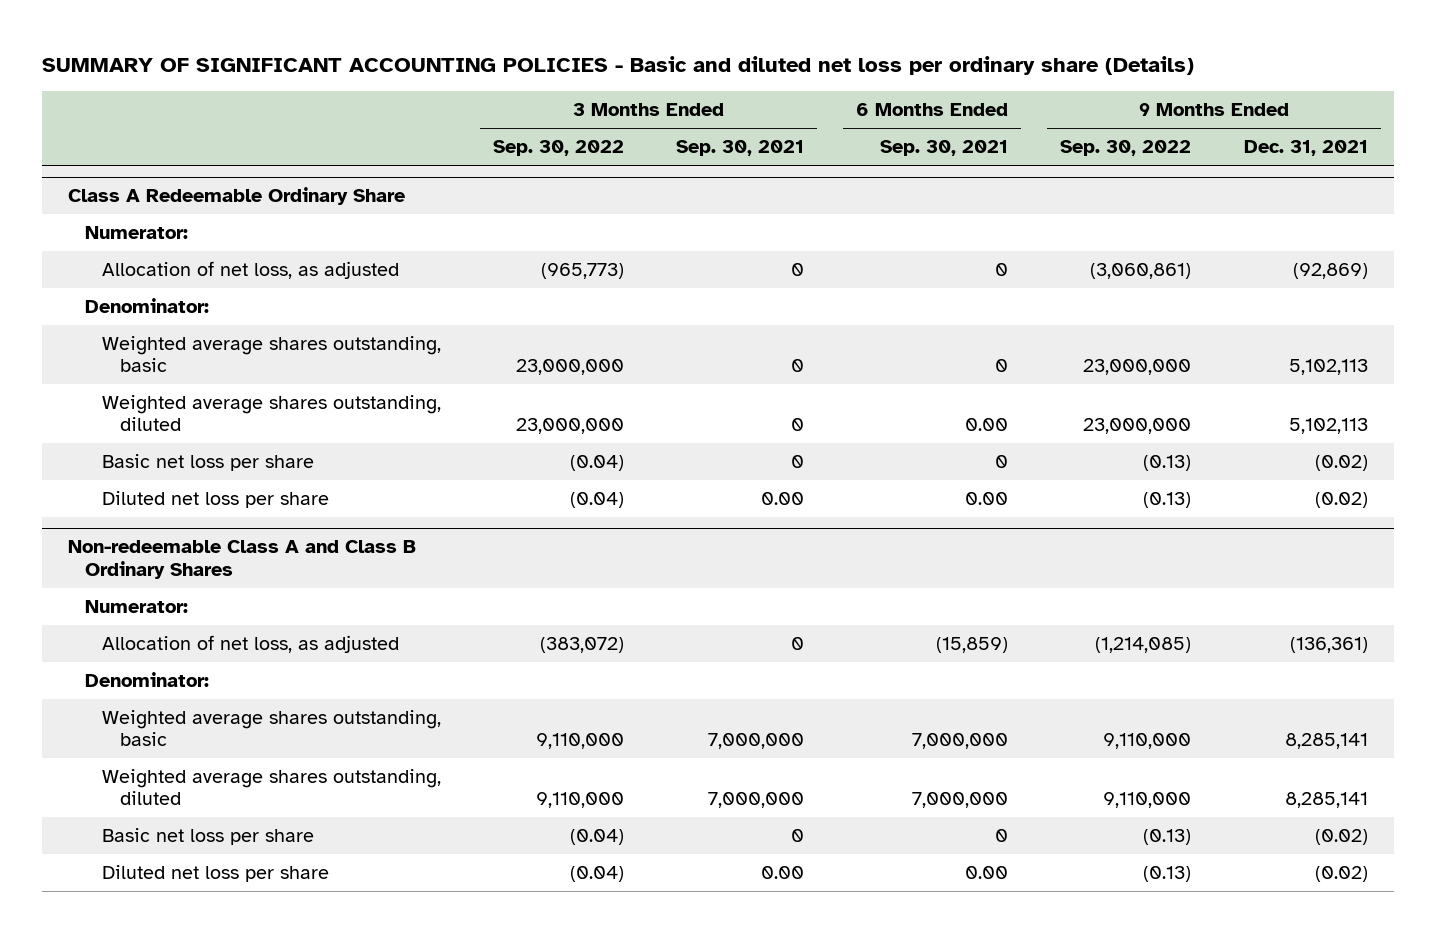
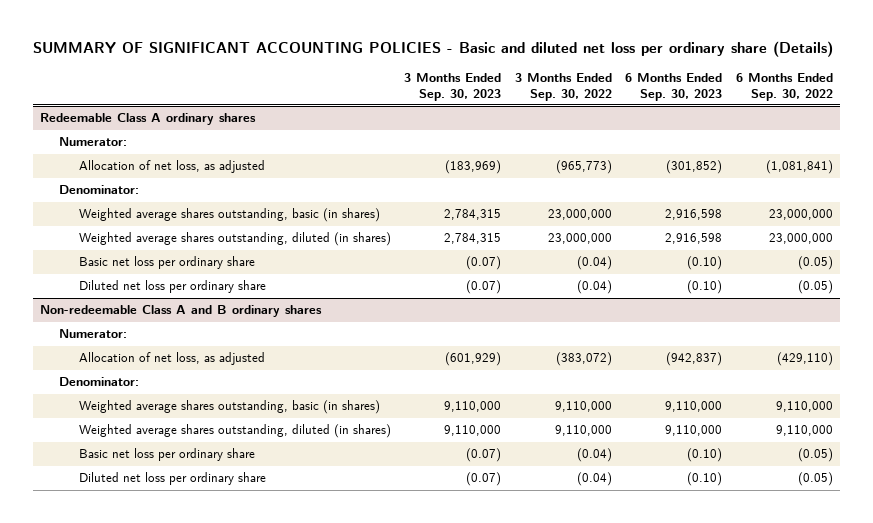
- | 3 Months Ended Sep. 30, 2022 | 3 Months Ended Sep. 30, 2021 | 6 Months Ended Sep. 30, 2021 | 9 Months Ended Sep. 30, 2022 | 9 Months Ended Dec. 31, 2021
+ | 3 Months Ended Sep. 30, 2023 | 3 Months Ended Sep. 30, 2022 | 6 Months Ended Sep. 30, 2023 | 6 Months Ended Sep. 30, 2022
- Class A Redeemable Ordinary Share
+ Redeemable Class A ordinary shares
- Weighted average shares outstanding, basic | 23,000,000 | 0 | 0 | 23,000,000 | 5,102,113
- Weighted average shares outstanding, diluted | 23,000,000 | 0 | 0.00 | 23,000,000 | 5,102,113
- Basic net loss per share | (0.04) | 0 | 0 | (0.13) | (0.02)
- Diluted net loss per share | (0.04) | 0.00 | 0.00 | (0.13) | (0.02)
- Non-redeemable Class A and Class B Ordinary Shares
+ Weighted average shares outstanding, basic (in shares) | 2,784,315 | 23,000,000 | 2,916,598 | 23,000,000
+ Weighted average shares outstanding, diluted (in shares) | 2,784,315 | 23,000,000 | 2,916,598 | 23,000,000
+ Basic net loss per ordinary share | (0.07) | (0.04) | (0.10) | (0.05)
+ Diluted net loss per ordinary share | (0.07) | (0.04) | (0.10) | (0.05)
+ Non-redeemable Class A and B ordinary shares
- Weighted average shares outstanding, basic | 9,110,000 | 7,000,000 | 7,000,000 | 9,110,000 | 8,285,141
- Weighted average shares outstanding, diluted | 9,110,000 | 7,000,000 | 7,000,000 | 9,110,000 | 8,285,141
- Basic net loss per share | (0.04) | 0 | 0 | (0.13) | (0.02)
- Diluted net loss per share | (0.04) | 0.00 | 0.00 | (0.13) | (0.02)
+ Weighted average shares outstanding, basic (in shares) | 9,110,000 | 9,110,000 | 9,110,000 | 9,110,000
+ Weighted average shares outstanding, diluted (in shares) | 9,110,000 | 9,110,000 | 9,110,000 | 9,110,000
+ Basic net loss per ordinary share | (0.07) | (0.04) | (0.10) | (0.05)
+ Diluted net loss per ordinary share | (0.07) | (0.04) | (0.10) | (0.05)

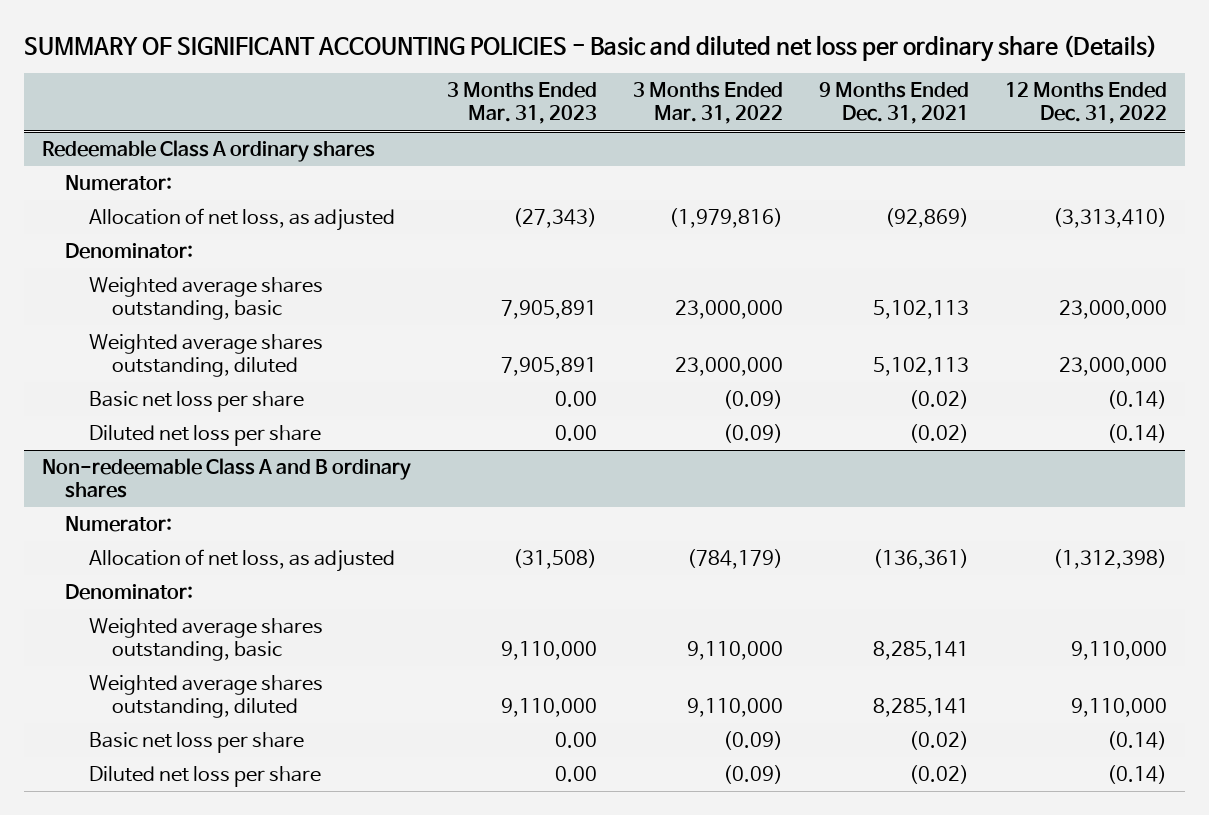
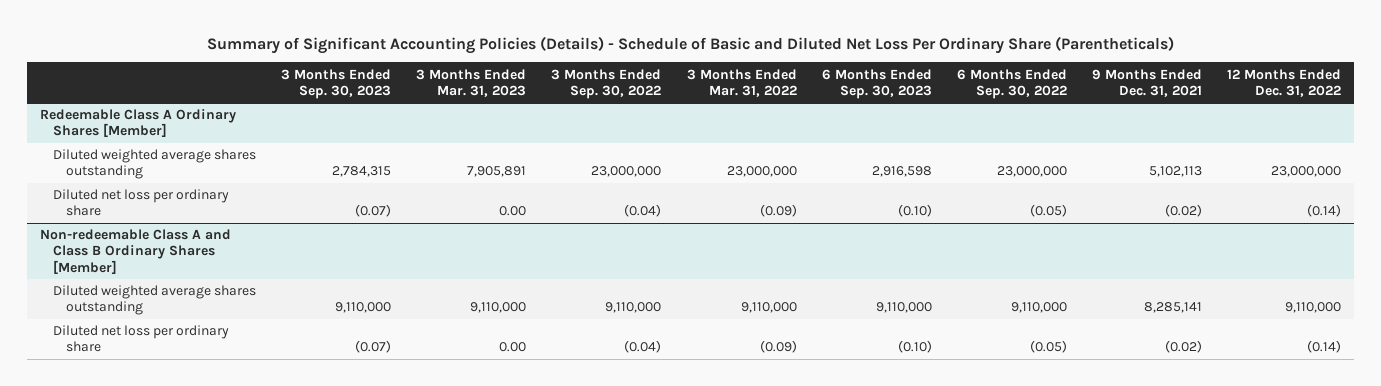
- SUMMARY OF SIGNIFICANT ACCOUNTING POLICIES - Basic and diluted net loss per ordinary share (Details)
+ Summary of Significant Accounting Policies (Details) - Schedule of Basic and Diluted Net Loss Per Ordinary Share (Parentheticals)
- | 3 Months Ended Mar. 31, 2023 | 3 Months Ended Mar. 31, 2022 | 9 Months Ended Dec. 31, 2021 | 12 Months Ended Dec. 31, 2022
+ | 3 Months Ended Sep. 30, 2023 | 3 Months Ended Mar. 31, 2023 | 3 Months Ended Sep. 30, 2022 | 3 Months Ended Mar. 31, 2022 | 6 Months Ended Sep. 30, 2023 | 6 Months Ended Sep. 30, 2022 | 9 Months Ended Dec. 31, 2021 | 12 Months Ended Dec. 31, 2022
- Redeemable Class A ordinary shares
- Numerator:
- Allocation of net loss, as adjusted | (27,343) | (1,979,816) | (92,869) | (3,313,410)
- Denominator:
- Weighted average shares outstanding, basic | 7,905,891 | 23,000,000 | 5,102,113 | 23,000,000
- Weighted average shares outstanding, diluted | 7,905,891 | 23,000,000 | 5,102,113 | 23,000,000
- Basic net loss per share | 0.00 | (0.09) | (0.02) | (0.14)
- Diluted net loss per share | 0.00 | (0.09) | (0.02) | (0.14)
- Non-redeemable Class A and B ordinary shares
- Numerator:
- Allocation of net loss, as adjusted | (31,508) | (784,179) | (136,361) | (1,312,398)
- Denominator:
- Weighted average shares outstanding, basic | 9,110,000 | 9,110,000 | 8,285,141 | 9,110,000
- Weighted average shares outstanding, diluted | 9,110,000 | 9,110,000 | 8,285,141 | 9,110,000
- Basic net loss per share | 0.00 | (0.09) | (0.02) | (0.14)
- Diluted net loss per share | 0.00 | (0.09) | (0.02) | (0.14)
+ Redeemable Class A Ordinary Shares [Member]
+ Diluted weighted average shares outstanding | 2,784,315 | 7,905,891 | 23,000,000 | 23,000,000 | 2,916,598 | 23,000,000 | 5,102,113 | 23,000,000
+ Diluted net loss per ordinary share | (0.07) | 0.00 | (0.04) | (0.09) | (0.10) | (0.05) | (0.02) | (0.14)
+ Non-redeemable Class A and Class B Ordinary Shares [Member]
+ Diluted weighted average shares outstanding | 9,110,000 | 9,110,000 | 9,110,000 | 9,110,000 | 9,110,000 | 9,110,000 | 8,285,141 | 9,110,000
+ Diluted net loss per ordinary share | (0.07) | 0.00 | (0.04) | (0.09) | (0.10) | (0.05) | (0.02) | (0.14)

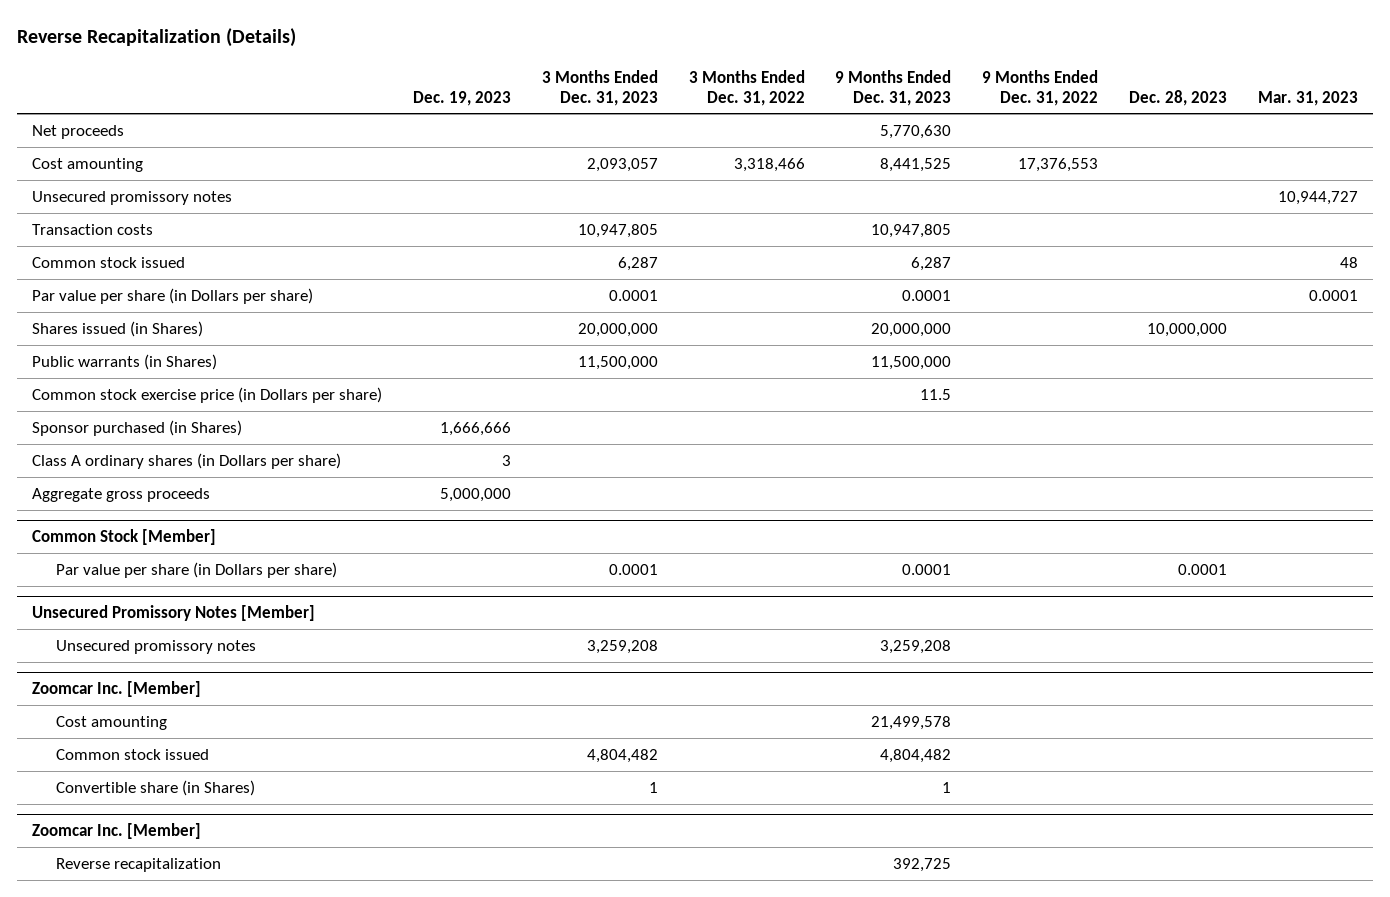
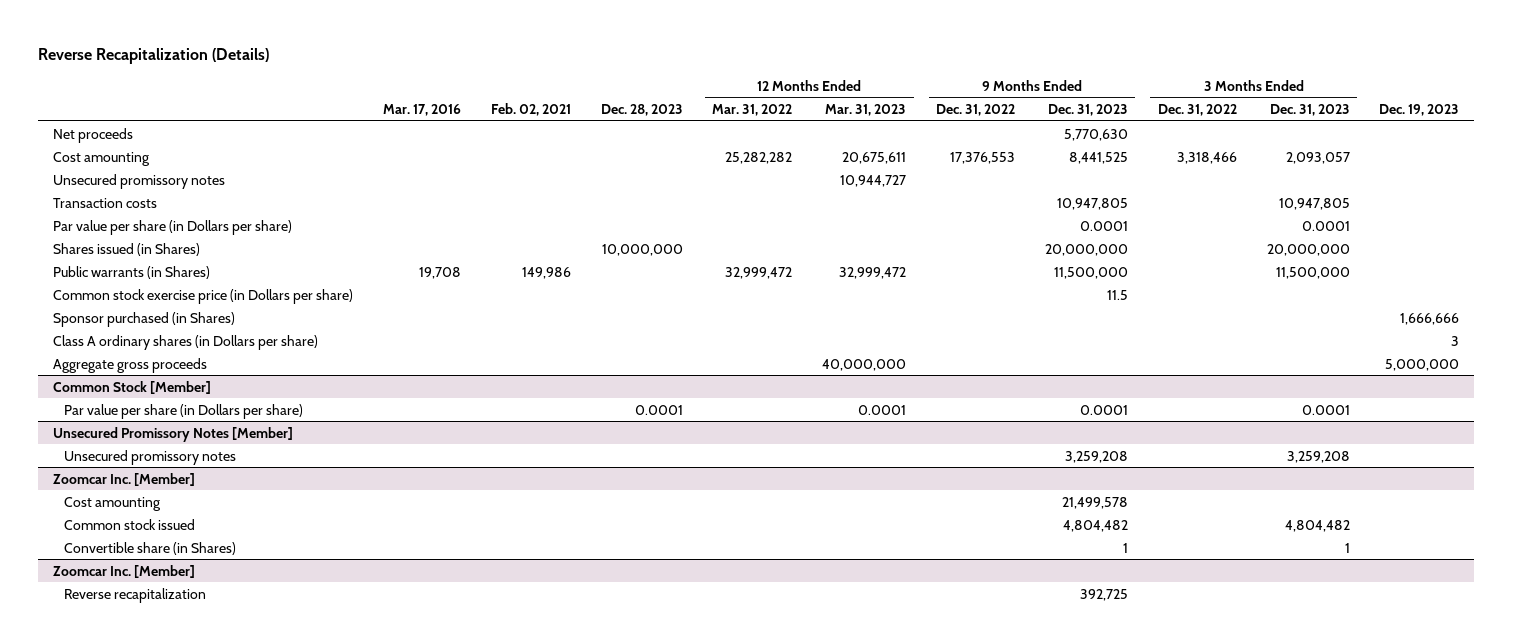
- | Dec. 19, 2023 | 3 Months Ended Dec. 31, 2023 | 3 Months Ended Dec. 31, 2022 | 9 Months Ended Dec. 31, 2023 | 9 Months Ended Dec. 31, 2022 | Dec. 28, 2023 | Mar. 31, 2023
+ | Mar. 17, 2016 | Feb. 02, 2021 | Dec. 28, 2023 | 12 Months Ended Mar. 31, 2022 | 12 Months Ended Mar. 31, 2023 | 9 Months Ended Dec. 31, 2022 | 9 Months Ended Dec. 31, 2023 | 3 Months Ended Dec. 31, 2022 | 3 Months Ended Dec. 31, 2023 | Dec. 19, 2023
- Common stock issued | | 6,287 | | 6,287 | | | 48

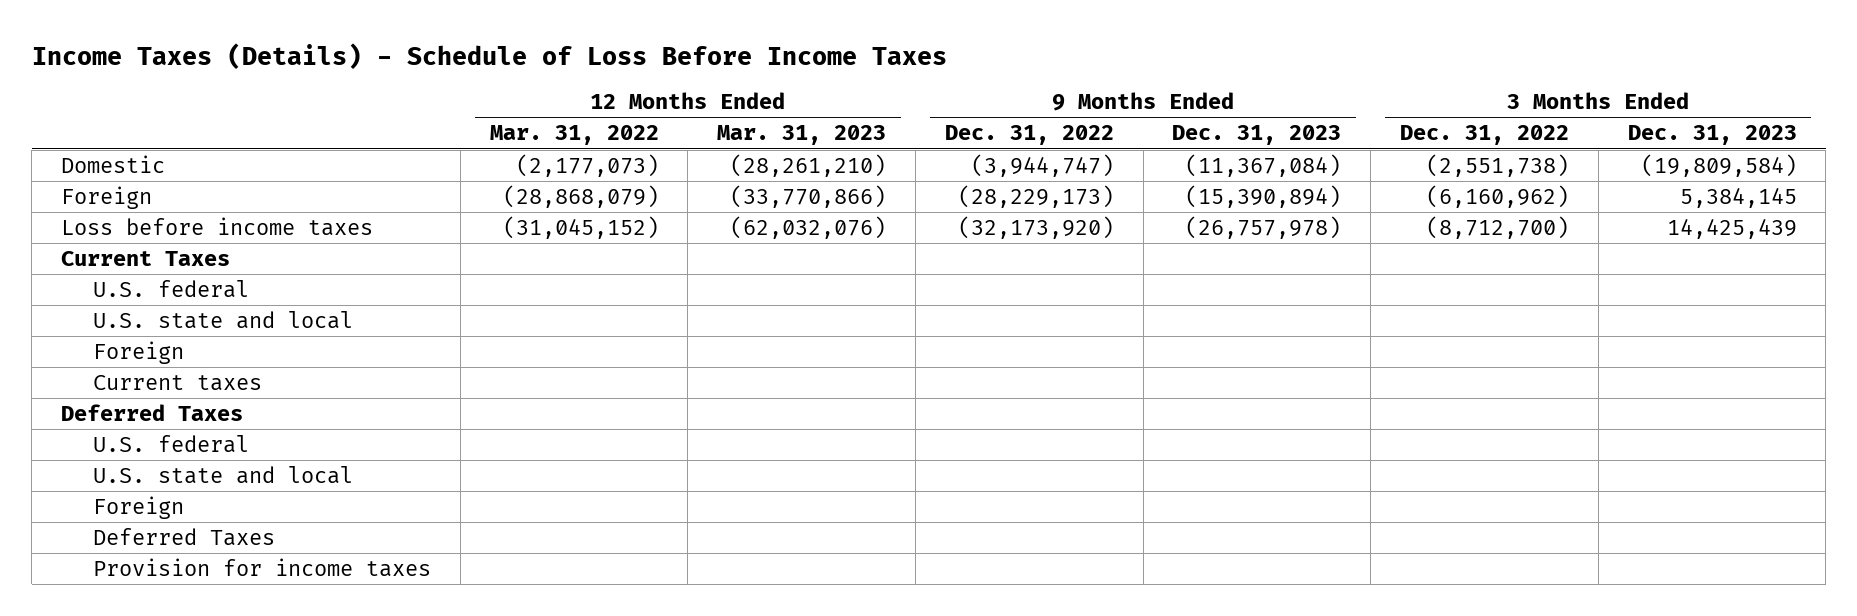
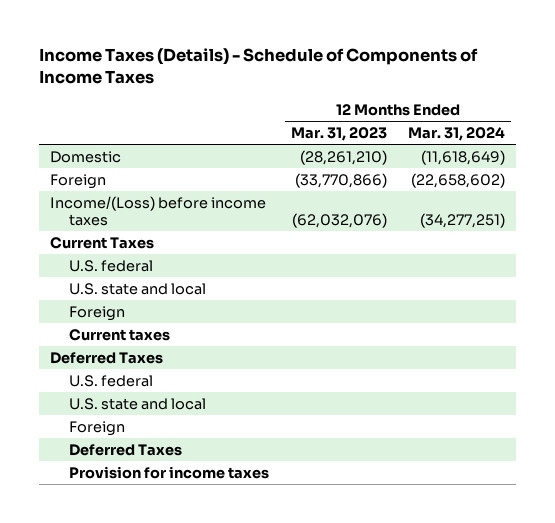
- Income Taxes (Details) - Schedule of Loss Before Income Taxes
+ Income Taxes (Details) - Schedule of Components of Income Taxes
- | 12 Months Ended Mar. 31, 2022 | 12 Months Ended Mar. 31, 2023 | 9 Months Ended Dec. 31, 2022 | 9 Months Ended Dec. 31, 2023 | 3 Months Ended Dec. 31, 2022 | 3 Months Ended Dec. 31, 2023
+ | 12 Months Ended Mar. 31, 2023 | 12 Months Ended Mar. 31, 2024
- Loss before income taxes | (31,045,152) | (62,032,076) | (32,173,920) | (26,757,978) | (8,712,700) | 14,425,439
+ Income/(Loss) before income taxes | (62,032,076) | (34,277,251)

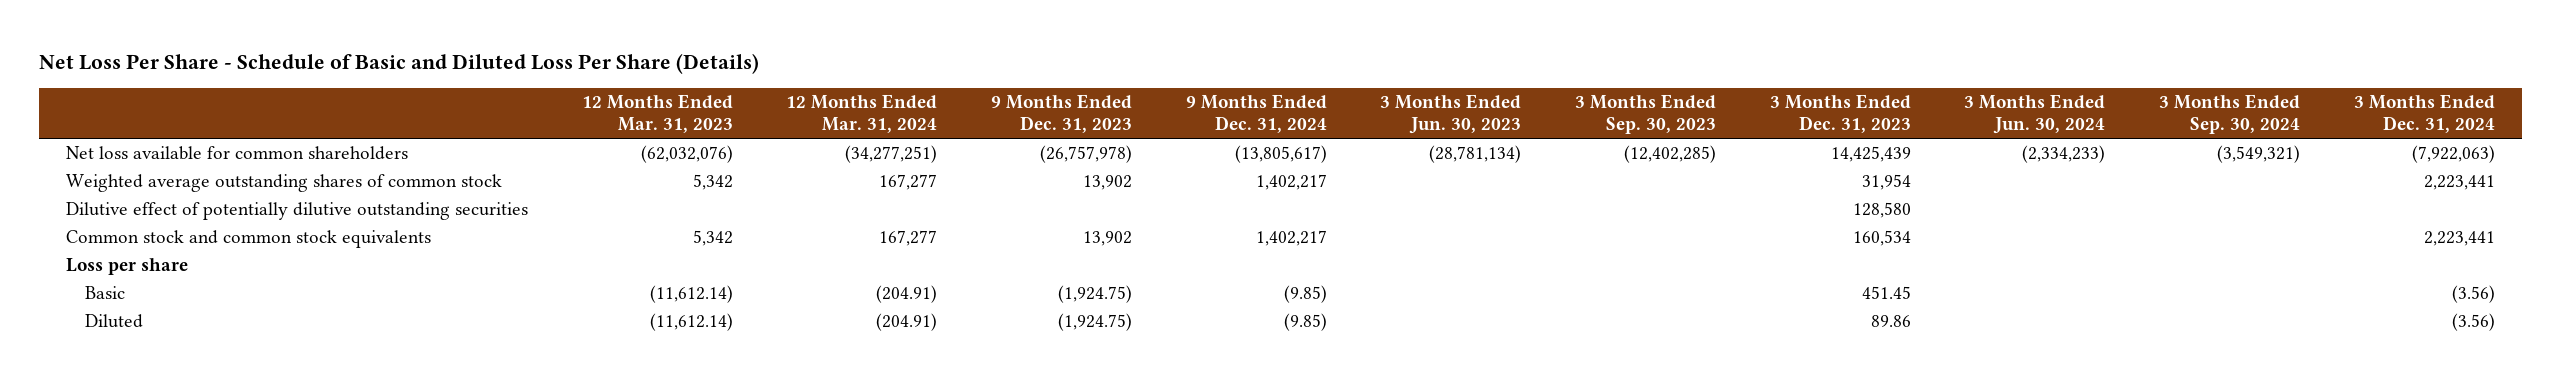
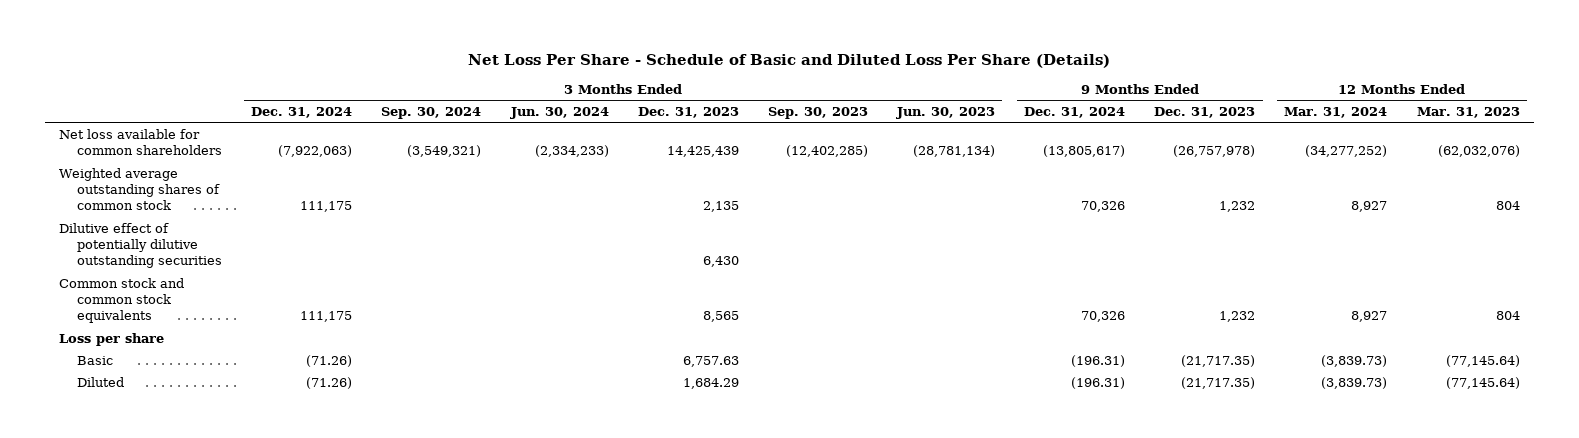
- | 12 Months Ended Mar. 31, 2023 | 12 Months Ended Mar. 31, 2024 | 9 Months Ended Dec. 31, 2023 | 9 Months Ended Dec. 31, 2024 | 3 Months Ended Jun. 30, 2023 | 3 Months Ended Sep. 30, 2023 | 3 Months Ended Dec. 31, 2023 | 3 Months Ended Jun. 30, 2024 | 3 Months Ended Sep. 30, 2024 | 3 Months Ended Dec. 31, 2024
+ | 3 Months Ended Dec. 31, 2024 | 3 Months Ended Sep. 30, 2024 | 3 Months Ended Jun. 30, 2024 | 3 Months Ended Dec. 31, 2023 | 3 Months Ended Sep. 30, 2023 | 3 Months Ended Jun. 30, 2023 | 9 Months Ended Dec. 31, 2024 | 9 Months Ended Dec. 31, 2023 | 12 Months Ended Mar. 31, 2024 | 12 Months Ended Mar. 31, 2023
- Net loss available for common shareholders | (62,032,076) | (34,277,251) | (26,757,978) | (13,805,617) | (28,781,134) | (12,402,285) | 14,425,439 | (2,334,233) | (3,549,321) | (7,922,063)
- Weighted average outstanding shares of common stock | 5,342 | 167,277 | 13,902 | 1,402,217 | | | 31,954 | | | 2,223,441
- Dilutive effect of potentially dilutive outstanding securities | | | | | | | 128,580 | | |
- Common stock and common stock equivalents | 5,342 | 167,277 | 13,902 | 1,402,217 | | | 160,534 | | | 2,223,441
+ Net loss available for common shareholders | (7,922,063) | (3,549,321) | (2,334,233) | 14,425,439 | (12,402,285) | (28,781,134) | (13,805,617) | (26,757,978) | (34,277,252) | (62,032,076)
+ Weighted average outstanding shares of common stock | 111,175 | | | 2,135 | | | 70,326 | 1,232 | 8,927 | 804
+ Dilutive effect of potentially dilutive outstanding securities | | | | 6,430 | | | | | |
+ Common stock and common stock equivalents | 111,175 | | | 8,565 | | | 70,326 | 1,232 | 8,927 | 804
- Basic | (11,612.14) | (204.91) | (1,924.75) | (9.85) | | | 451.45 | | | (3.56)
- Diluted | (11,612.14) | (204.91) | (1,924.75) | (9.85) | | | 89.86 | | | (3.56)
+ Basic | (71.26) | | | 6,757.63 | | | (196.31) | (21,717.35) | (3,839.73) | (77,145.64)
+ Diluted | (71.26) | | | 1,684.29 | | | (196.31) | (21,717.35) | (3,839.73) | (77,145.64)

